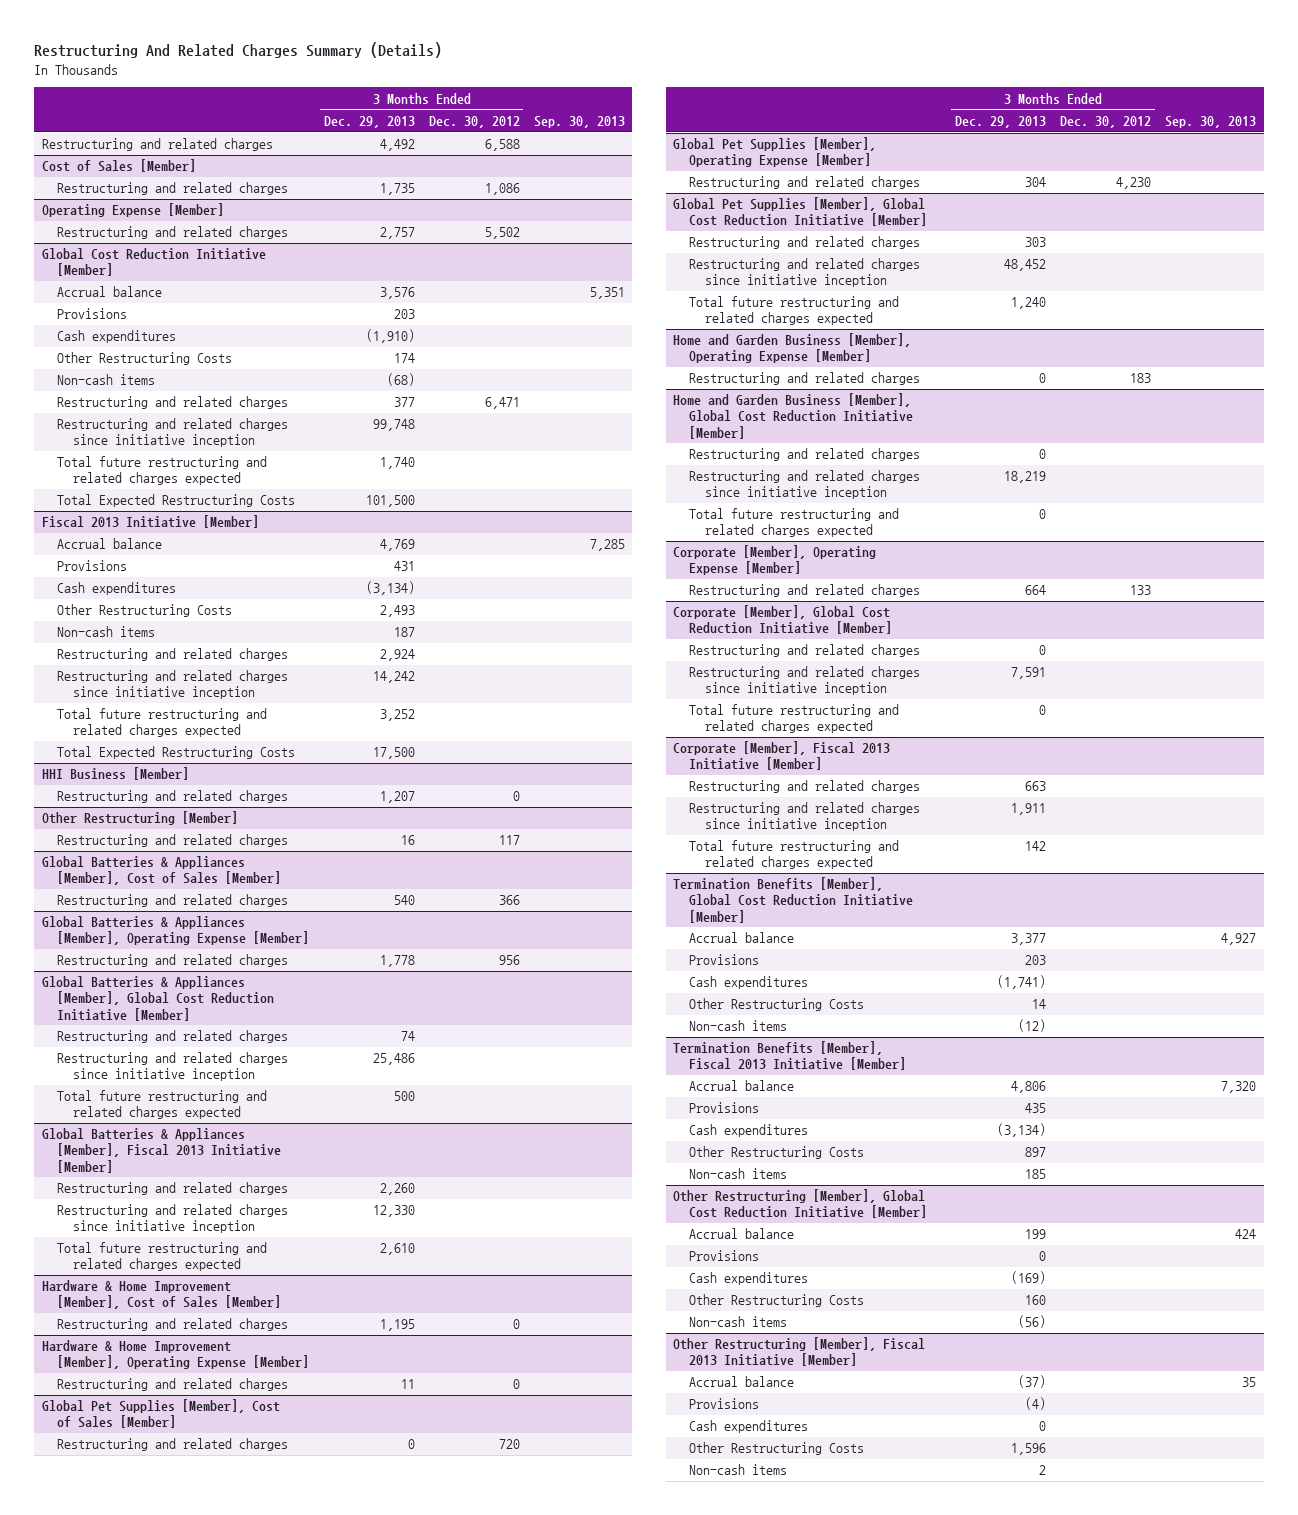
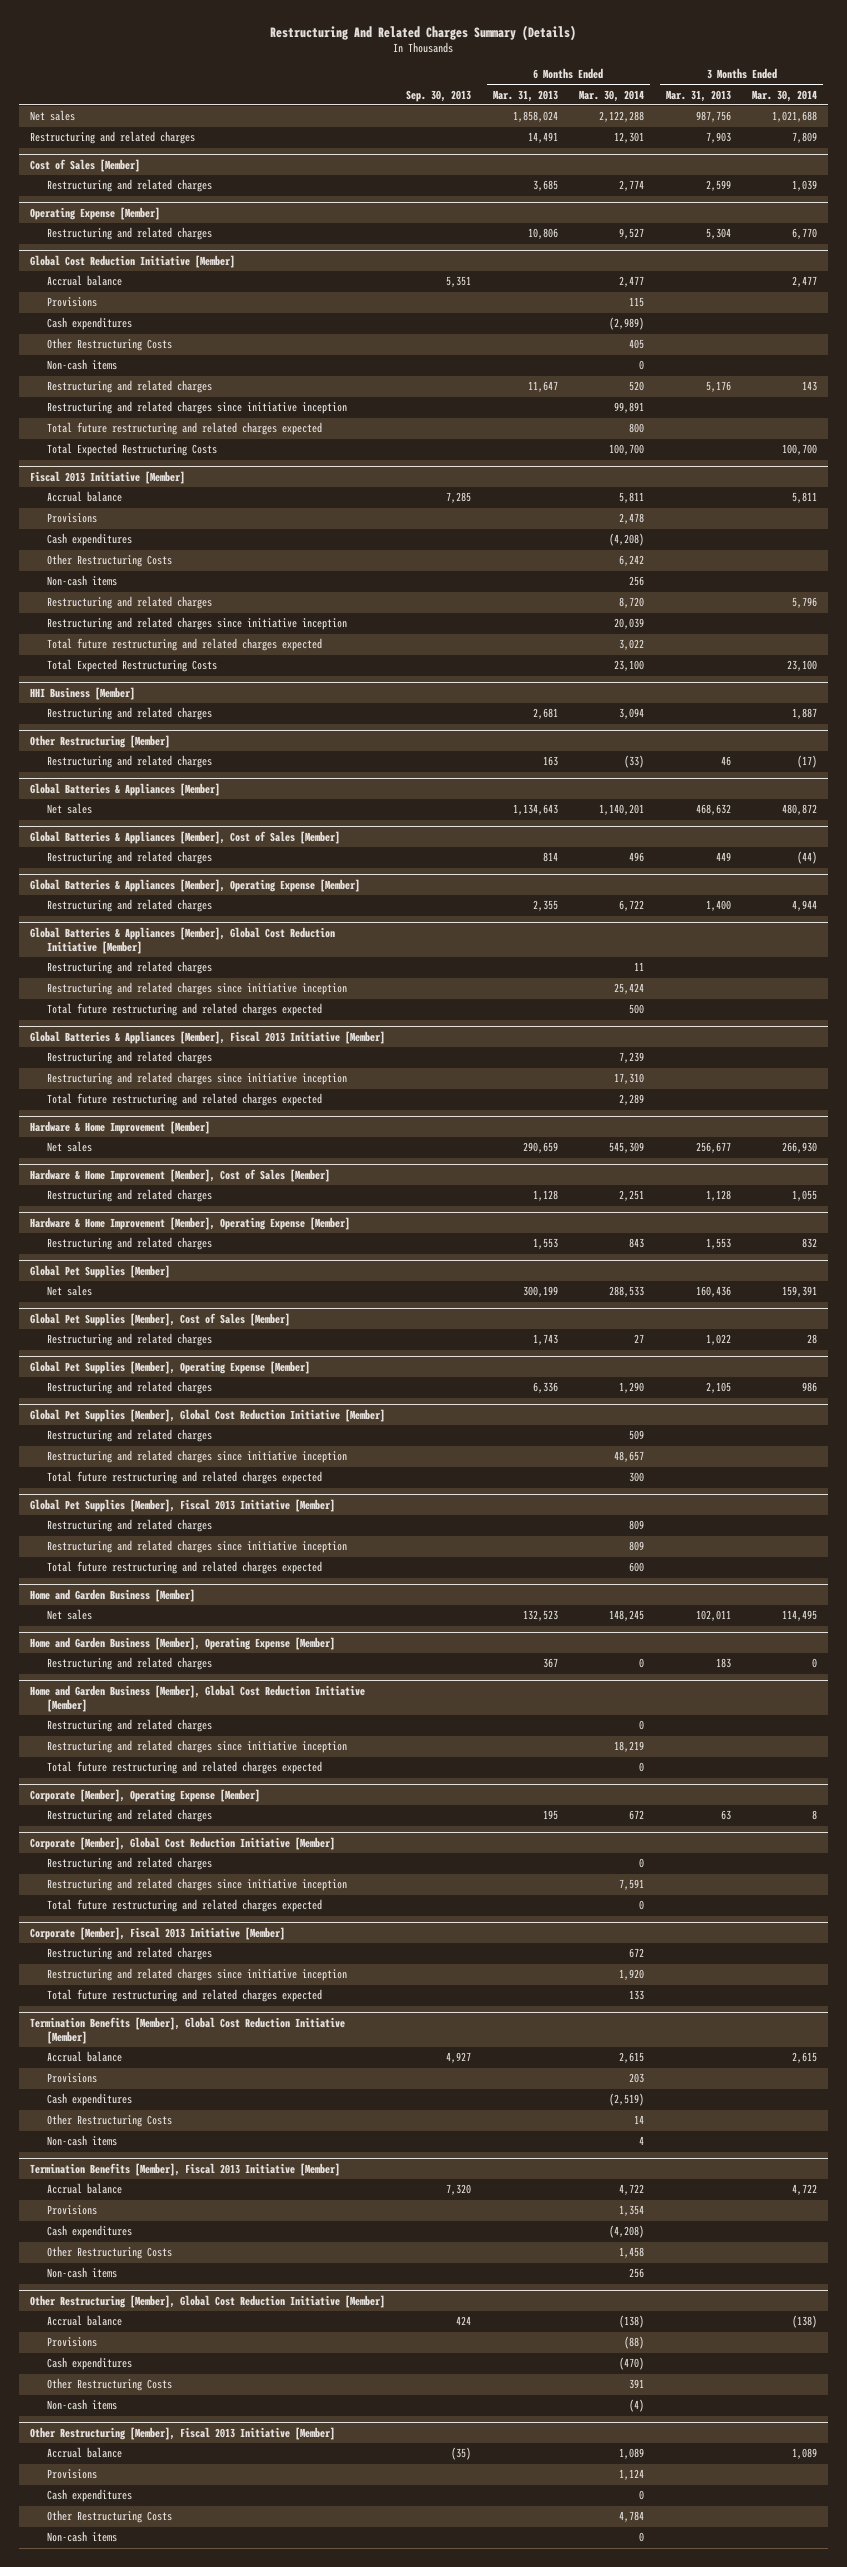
- | 3 Months Ended Dec. 29, 2013 | 3 Months Ended Dec. 30, 2012 | Sep. 30, 2013
+ | Sep. 30, 2013 | 6 Months Ended Mar. 31, 2013 | 6 Months Ended Mar. 30, 2014 | 3 Months Ended Mar. 31, 2013 | 3 Months Ended Mar. 30, 2014
+ Net sales | | 1,858,024 | 2,122,288 | 987,756 | 1,021,688
+ Global Batteries & Appliances [Member]
+ Net sales | | 1,134,643 | 1,140,201 | 468,632 | 480,872
+ Hardware & Home Improvement [Member]
+ Net sales | | 290,659 | 545,309 | 256,677 | 266,930
+ Global Pet Supplies [Member]
+ Net sales | | 300,199 | 288,533 | 160,436 | 159,391
+ Global Pet Supplies [Member], Fiscal 2013 Initiative [Member]
+ Restructuring and related charges | | | 809 | |
+ Restructuring and related charges since initiative inception | | | 809 | |
+ Total future restructuring and related charges expected | | | 600 | |
+ Home and Garden Business [Member]
+ Net sales | | 132,523 | 148,245 | 102,011 | 114,495
@ Other Restructuring [Member], Fiscal 2013 Initiative [Member]
- Accrual balance | (37) | | 35
+ Accrual balance | (35) | | 1,089 | | 1,089

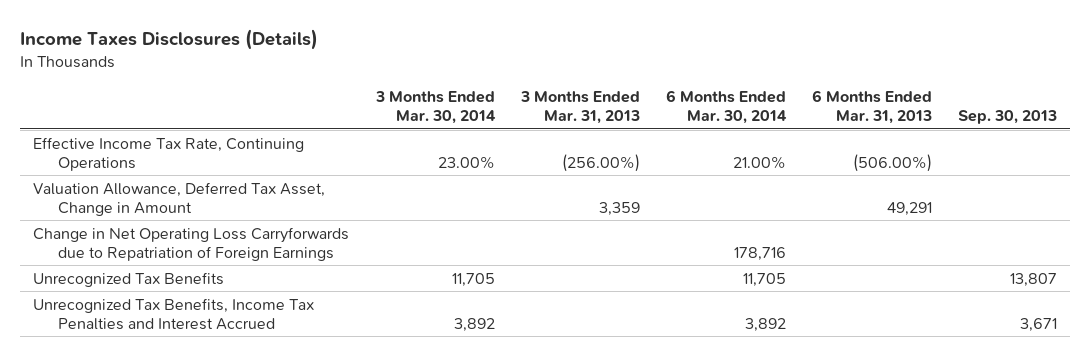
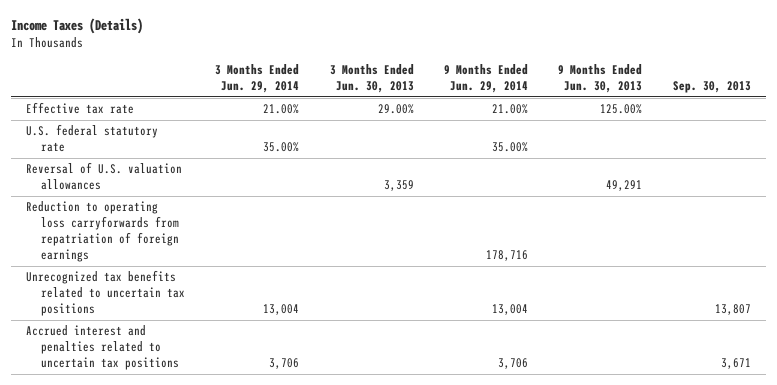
- Income Taxes Disclosures (Details)
+ Income Taxes (Details)
- | 3 Months Ended Mar. 30, 2014 | 3 Months Ended Mar. 31, 2013 | 6 Months Ended Mar. 30, 2014 | 6 Months Ended Mar. 31, 2013 | Sep. 30, 2013
+ | 3 Months Ended Jun. 29, 2014 | 3 Months Ended Jun. 30, 2013 | 9 Months Ended Jun. 29, 2014 | 9 Months Ended Jun. 30, 2013 | Sep. 30, 2013
- Effective Income Tax Rate, Continuing Operations | 23.00% | (256.00%) | 21.00% | (506.00%) |
- Valuation Allowance, Deferred Tax Asset, Change in Amount | | 3,359 | | 49,291 |
- Change in Net Operating Loss Carryforwards due to Repatriation of Foreign Earnings | | | 178,716 | |
- Unrecognized Tax Benefits | 11,705 | | 11,705 | | 13,807
- Unrecognized Tax Benefits, Income Tax Penalties and Interest Accrued | 3,892 | | 3,892 | | 3,671
+ Effective tax rate | 21.00% | 29.00% | 21.00% | 125.00% |
+ U.S. federal statutory rate | 35.00% | | 35.00% | |
+ Reversal of U.S. valuation allowances | | 3,359 | | 49,291 |
+ Reduction to operating loss carryforwards from repatriation of foreign earnings | | | 178,716 | |
+ Unrecognized tax benefits related to uncertain tax positions | 13,004 | | 13,004 | | 13,807
+ Accrued interest and penalties related to uncertain tax positions | 3,706 | | 3,706 | | 3,671

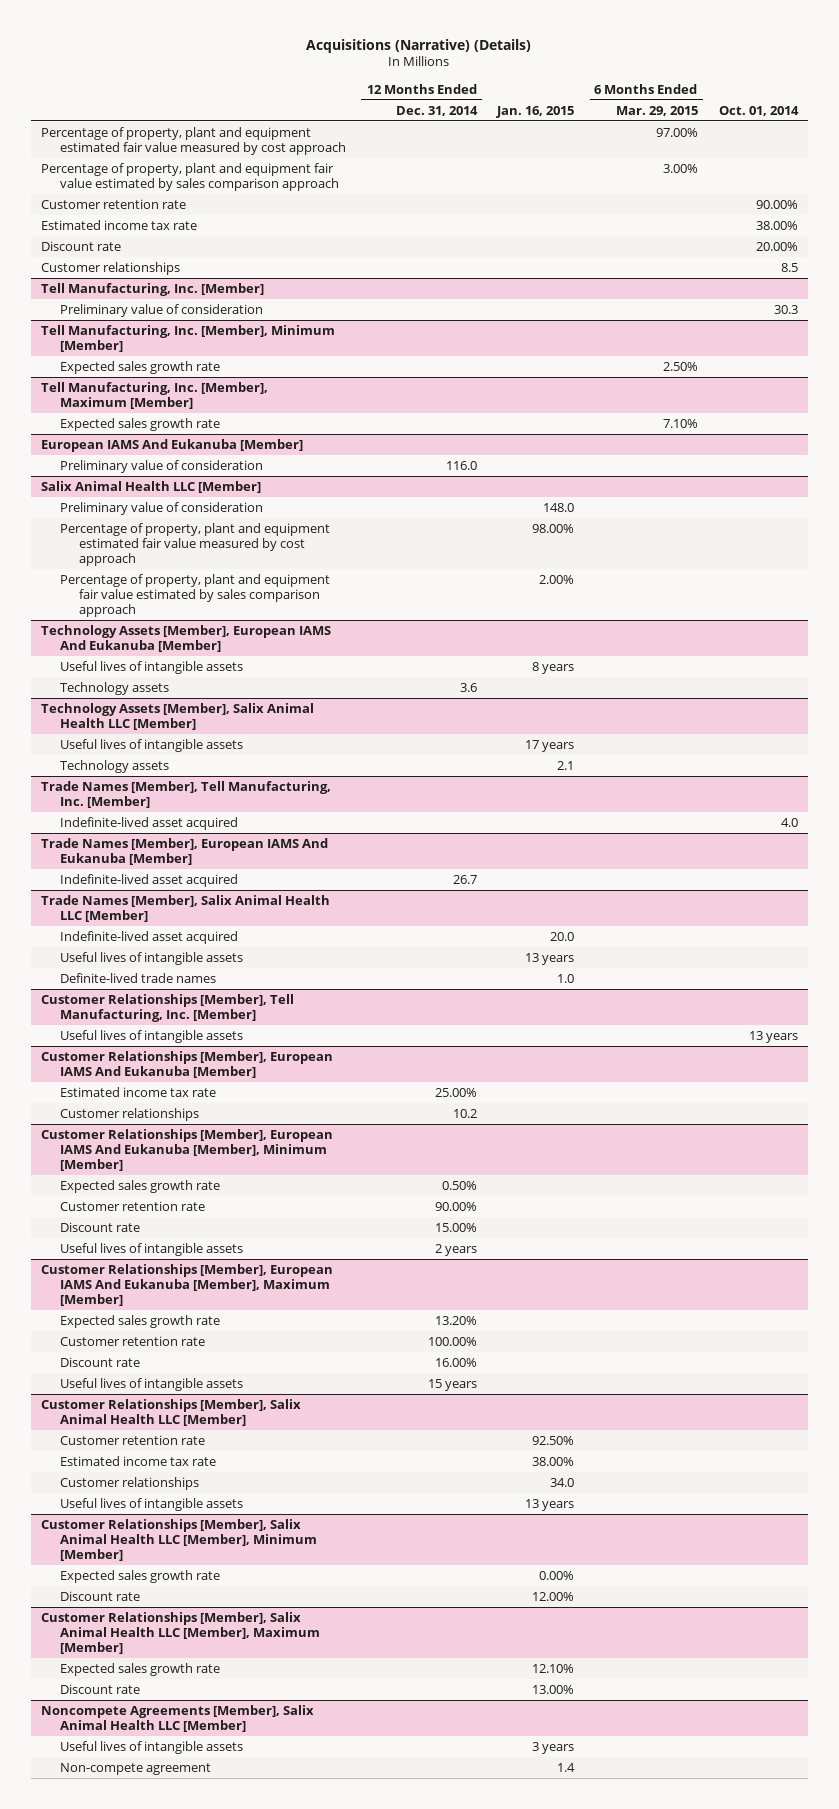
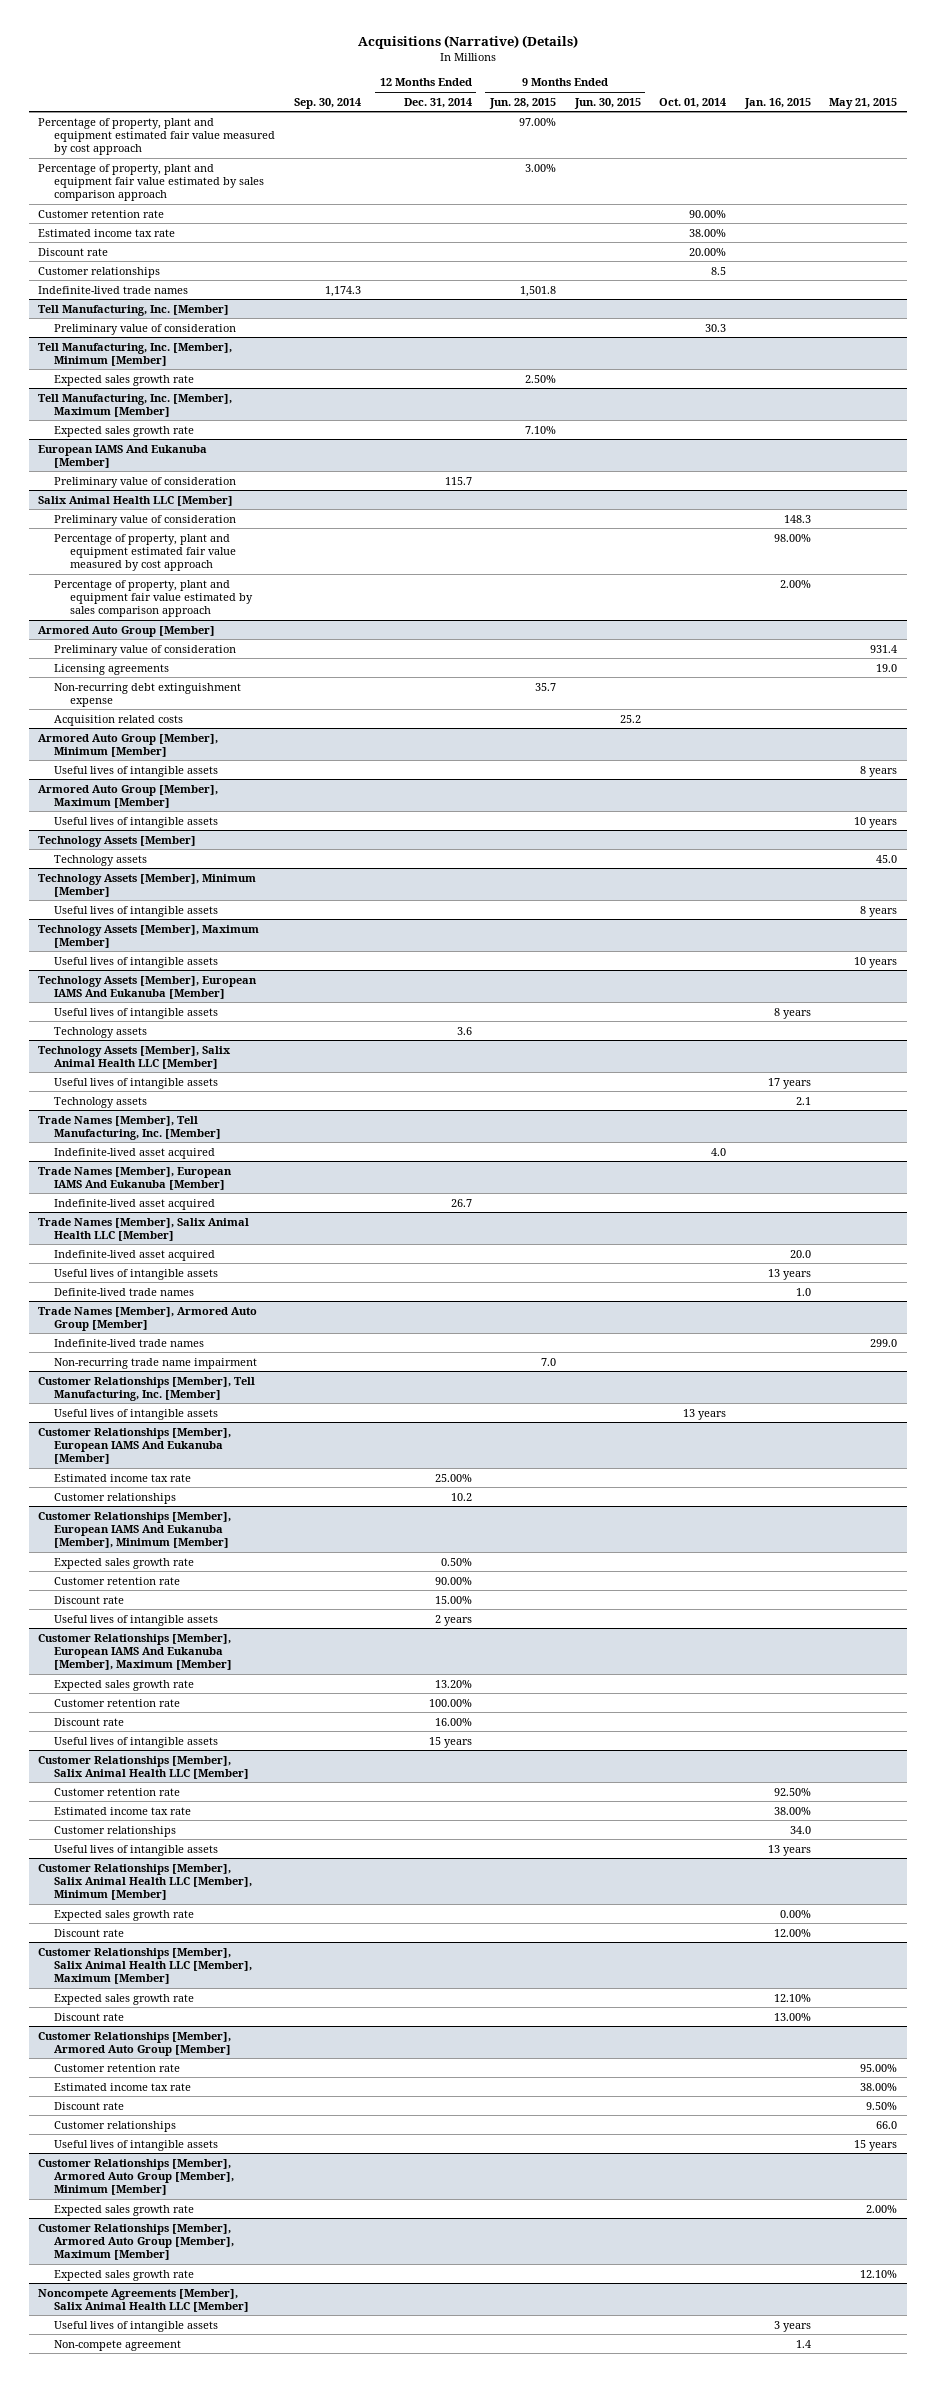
- | 12 Months Ended Dec. 31, 2014 | Jan. 16, 2015 | 6 Months Ended Mar. 29, 2015 | Oct. 01, 2014
+ | Sep. 30, 2014 | 12 Months Ended Dec. 31, 2014 | 9 Months Ended Jun. 28, 2015 | 9 Months Ended Jun. 30, 2015 | Oct. 01, 2014 | Jan. 16, 2015 | May 21, 2015
+ Indefinite-lived trade names | 1,174.3 | | 1,501.8 | | | |
@ European IAMS And Eukanuba [Member]
- Preliminary value of consideration | 116.0 | | |
+ Preliminary value of consideration | | 115.7 | | | | |
@ Salix Animal Health LLC [Member]
- Preliminary value of consideration | | 148.0 | |
+ Preliminary value of consideration | | | | | | 148.3 |
+ Armored Auto Group [Member]
+ Preliminary value of consideration | | | | | | | 931.4
+ Licensing agreements | | | | | | | 19.0
+ Non-recurring debt extinguishment expense | | | 35.7 | | | |
+ Acquisition related costs | | | | 25.2 | | |
+ Armored Auto Group [Member], Minimum [Member]
+ Useful lives of intangible assets | | | | | | | 8 years
+ Armored Auto Group [Member], Maximum [Member]
+ Useful lives of intangible assets | | | | | | | 10 years
+ Technology Assets [Member]
+ Technology assets | | | | | | | 45.0
+ Technology Assets [Member], Minimum [Member]
+ Useful lives of intangible assets | | | | | | | 8 years
+ Technology Assets [Member], Maximum [Member]
+ Useful lives of intangible assets | | | | | | | 10 years
+ Trade Names [Member], Armored Auto Group [Member]
+ Indefinite-lived trade names | | | | | | | 299.0
+ Non-recurring trade name impairment | | | 7.0 | | | |
+ Customer Relationships [Member], Armored Auto Group [Member]
+ Customer retention rate | | | | | | | 95.00%
+ Estimated income tax rate | | | | | | | 38.00%
+ Discount rate | | | | | | | 9.50%
+ Customer relationships | | | | | | | 66.0
+ Useful lives of intangible assets | | | | | | | 15 years
+ Customer Relationships [Member], Armored Auto Group [Member], Minimum [Member]
+ Expected sales growth rate | | | | | | | 2.00%
+ Customer Relationships [Member], Armored Auto Group [Member], Maximum [Member]
+ Expected sales growth rate | | | | | | | 12.10%

